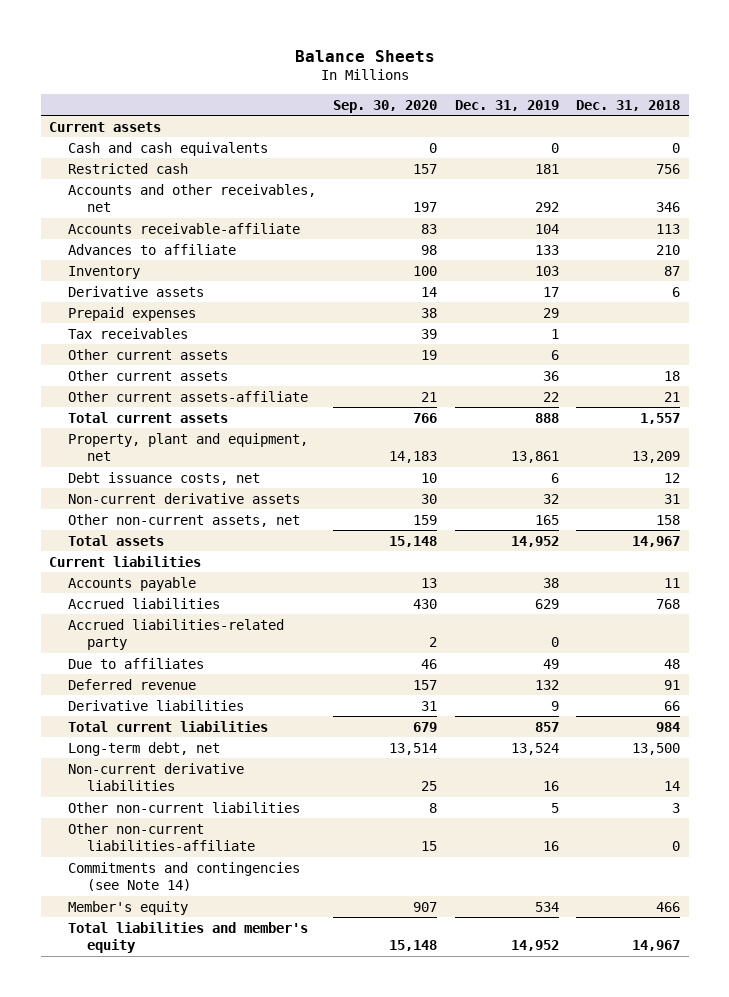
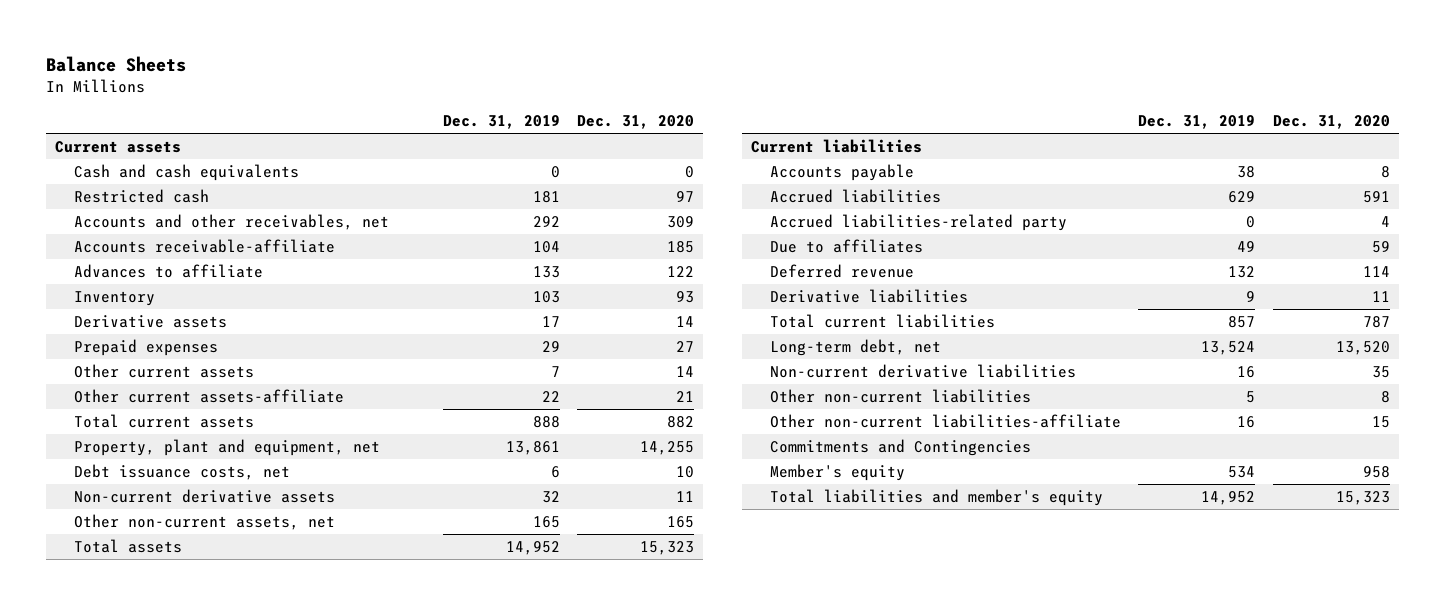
- | Sep. 30, 2020 | Dec. 31, 2019 | Dec. 31, 2018
+ | Dec. 31, 2019 | Dec. 31, 2020
- Tax receivables | 39 | 1 |
- Other current assets | 19 | 6 |
- Other current assets | | 36 | 18
+ Other current assets | 7 | 14
- Commitments and contingencies (see Note 14)
+ Commitments and Contingencies

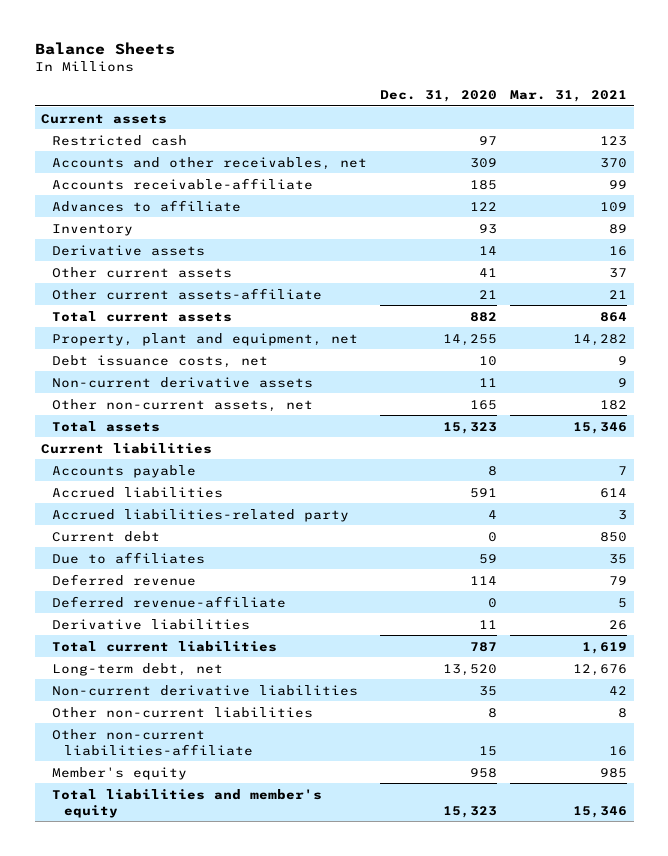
- | Dec. 31, 2019 | Dec. 31, 2020
+ | Dec. 31, 2020 | Mar. 31, 2021
- Cash and cash equivalents | 0 | 0
- Prepaid expenses | 29 | 27
- Other current assets | 7 | 14
+ Other current assets | 41 | 37
+ Current debt | 0 | 850
+ Deferred revenue-affiliate | 0 | 5
- Commitments and Contingencies

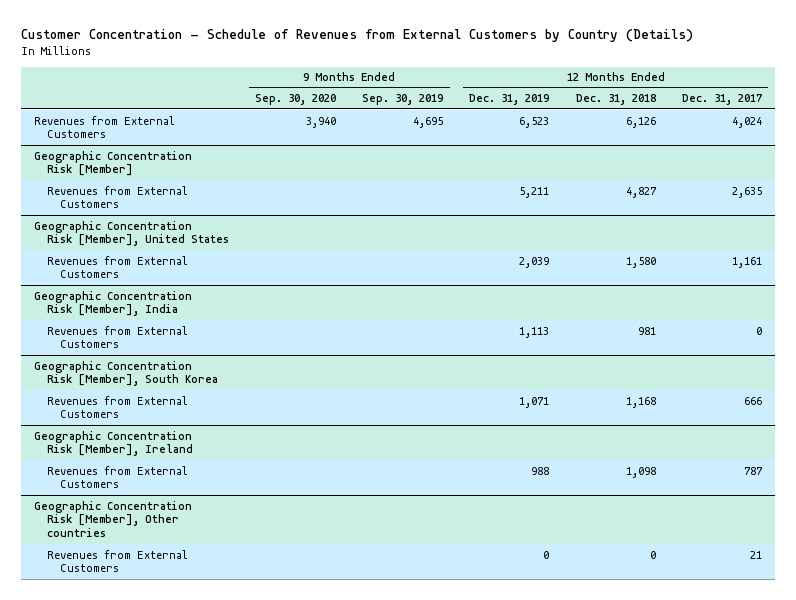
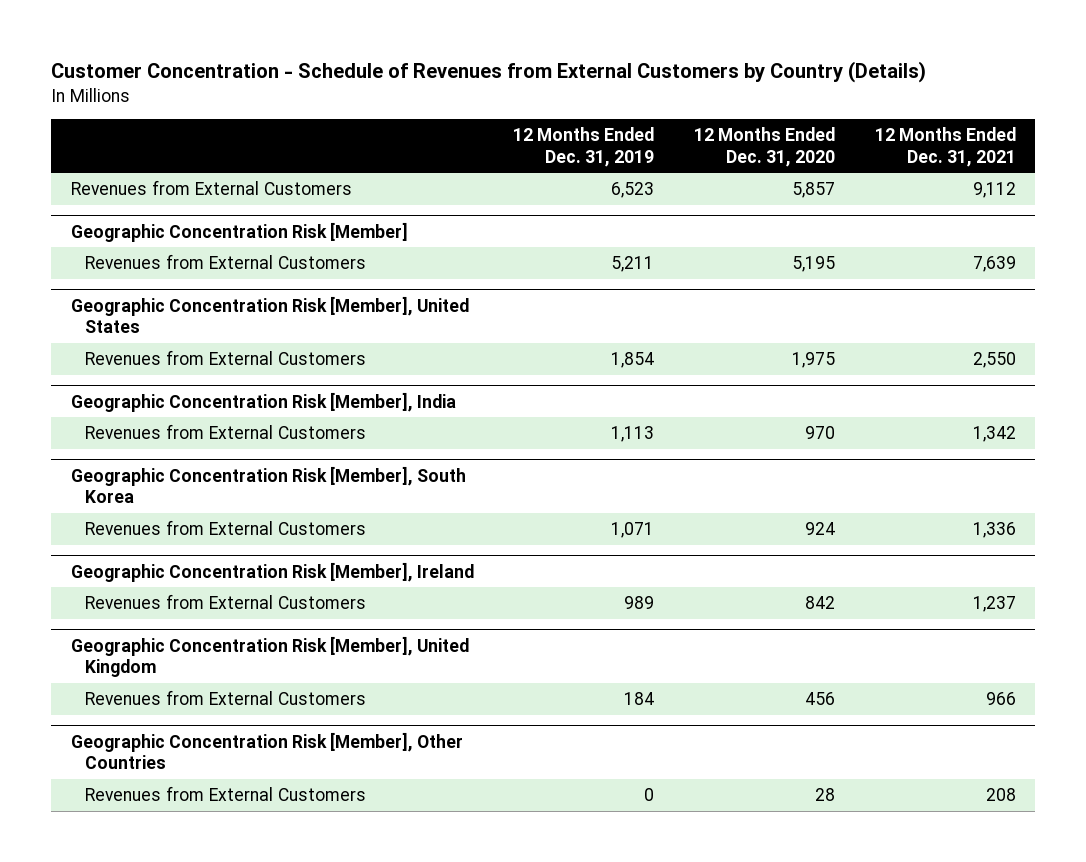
- | 9 Months Ended Sep. 30, 2020 | 9 Months Ended Sep. 30, 2019 | 12 Months Ended Dec. 31, 2019 | 12 Months Ended Dec. 31, 2018 | 12 Months Ended Dec. 31, 2017
+ | 12 Months Ended Dec. 31, 2019 | 12 Months Ended Dec. 31, 2020 | 12 Months Ended Dec. 31, 2021
@ Geographic Concentration Risk [Member], United States
- Revenues from External Customers | | | 2,039 | 1,580 | 1,161
+ Revenues from External Customers | 1,854 | 1,975 | 2,550
@ Geographic Concentration Risk [Member], Ireland
- Revenues from External Customers | | | 988 | 1,098 | 787
- Geographic Concentration Risk [Member], Other countries
@ Geographic Concentration Risk [Member], Ireland
+ Revenues from External Customers | 989 | 842 | 1,237
+ Geographic Concentration Risk [Member], United Kingdom
+ Revenues from External Customers | 184 | 456 | 966
+ Geographic Concentration Risk [Member], Other Countries

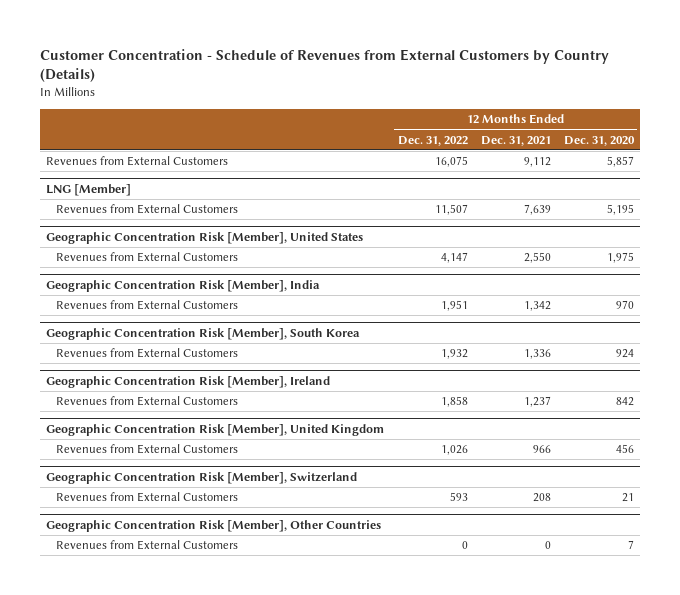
- | 12 Months Ended Dec. 31, 2019 | 12 Months Ended Dec. 31, 2020 | 12 Months Ended Dec. 31, 2021
+ | 12 Months Ended Dec. 31, 2022 | 12 Months Ended Dec. 31, 2021 | 12 Months Ended Dec. 31, 2020
- Geographic Concentration Risk [Member]
+ LNG [Member]
+ Geographic Concentration Risk [Member], Switzerland
+ Revenues from External Customers | 593 | 208 | 21
@ Geographic Concentration Risk [Member], Other Countries
- Revenues from External Customers | 0 | 28 | 208
+ Revenues from External Customers | 0 | 0 | 7

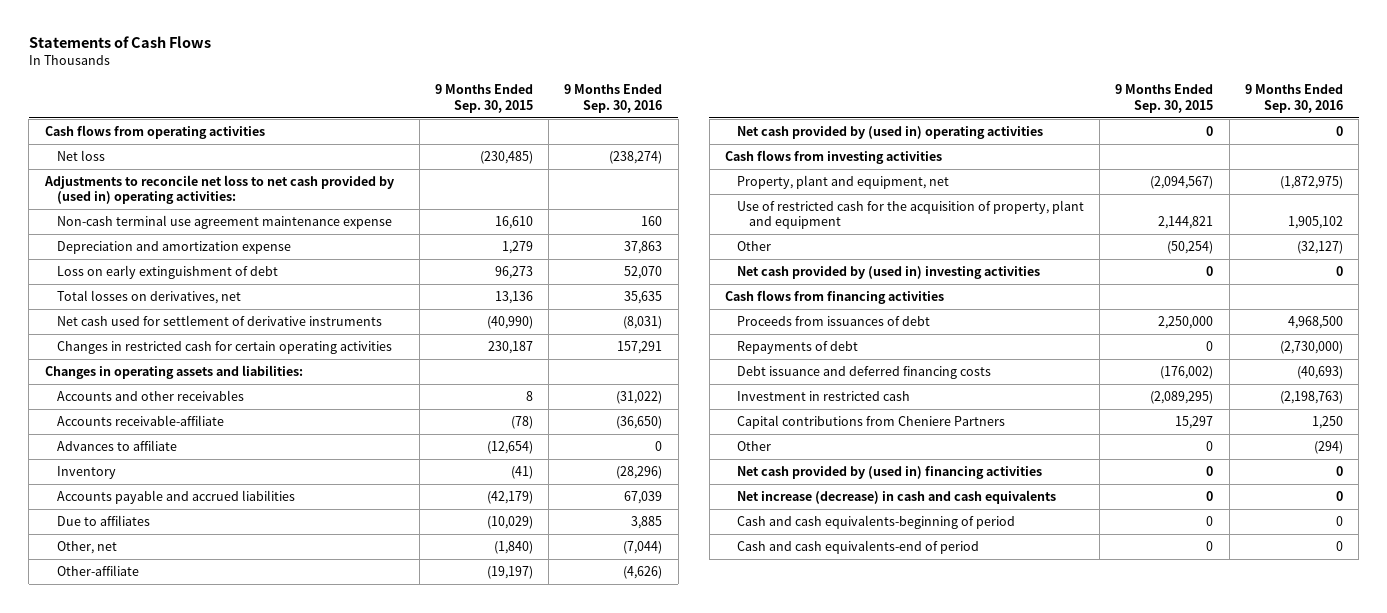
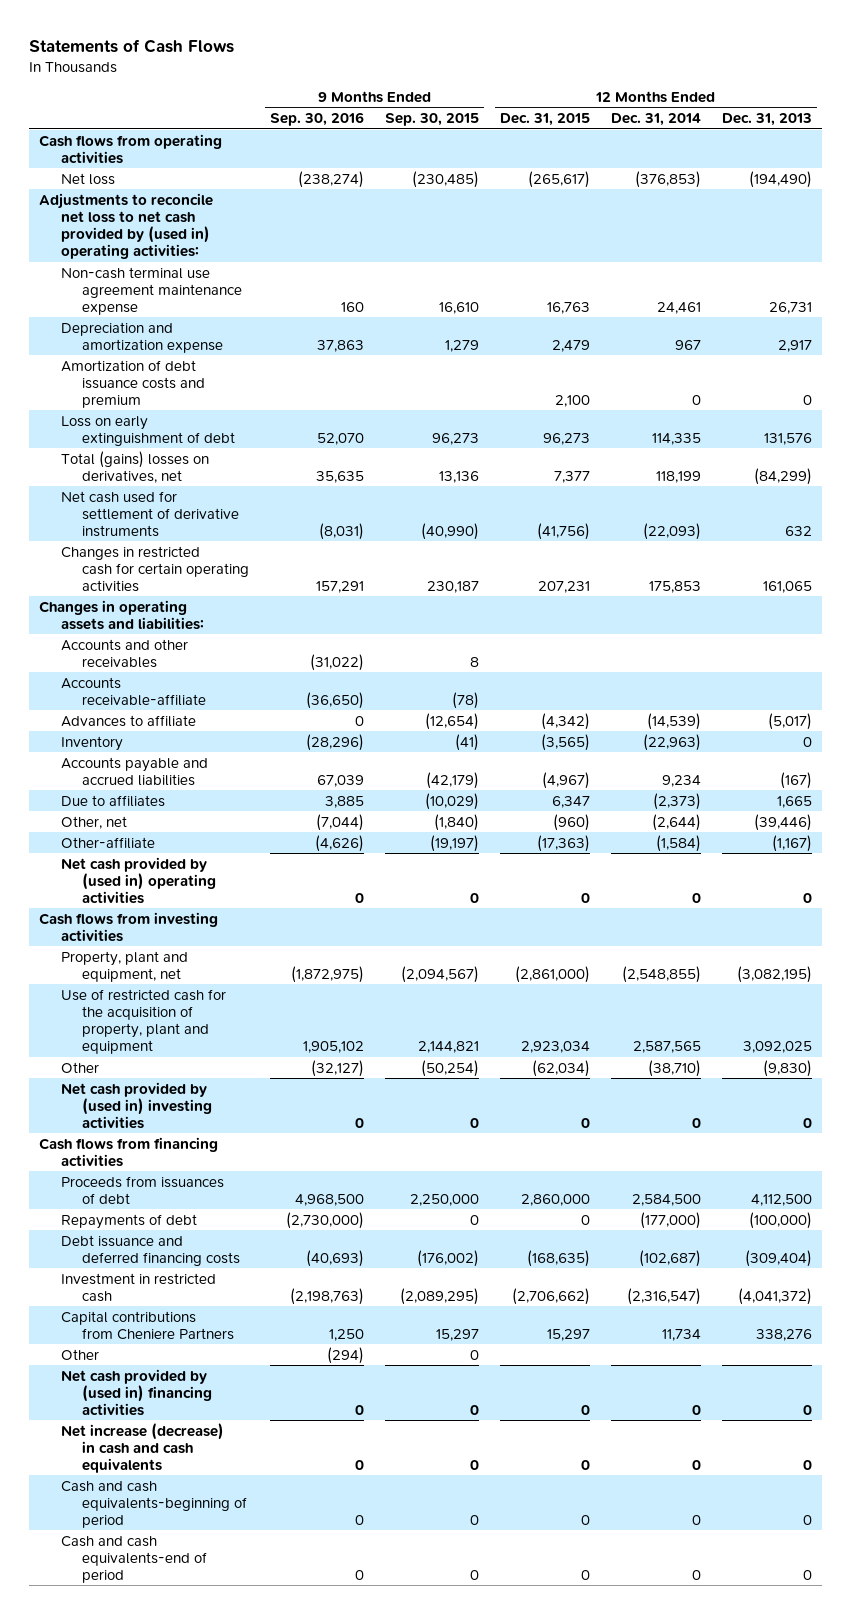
- | 9 Months Ended Sep. 30, 2015 | 9 Months Ended Sep. 30, 2016
+ | 9 Months Ended Sep. 30, 2016 | 9 Months Ended Sep. 30, 2015 | 12 Months Ended Dec. 31, 2015 | 12 Months Ended Dec. 31, 2014 | 12 Months Ended Dec. 31, 2013
+ Amortization of debt issuance costs and premium | | | 2,100 | 0 | 0
- Total losses on derivatives, net | 13,136 | 35,635
+ Total (gains) losses on derivatives, net | 35,635 | 13,136 | 7,377 | 118,199 | (84,299)

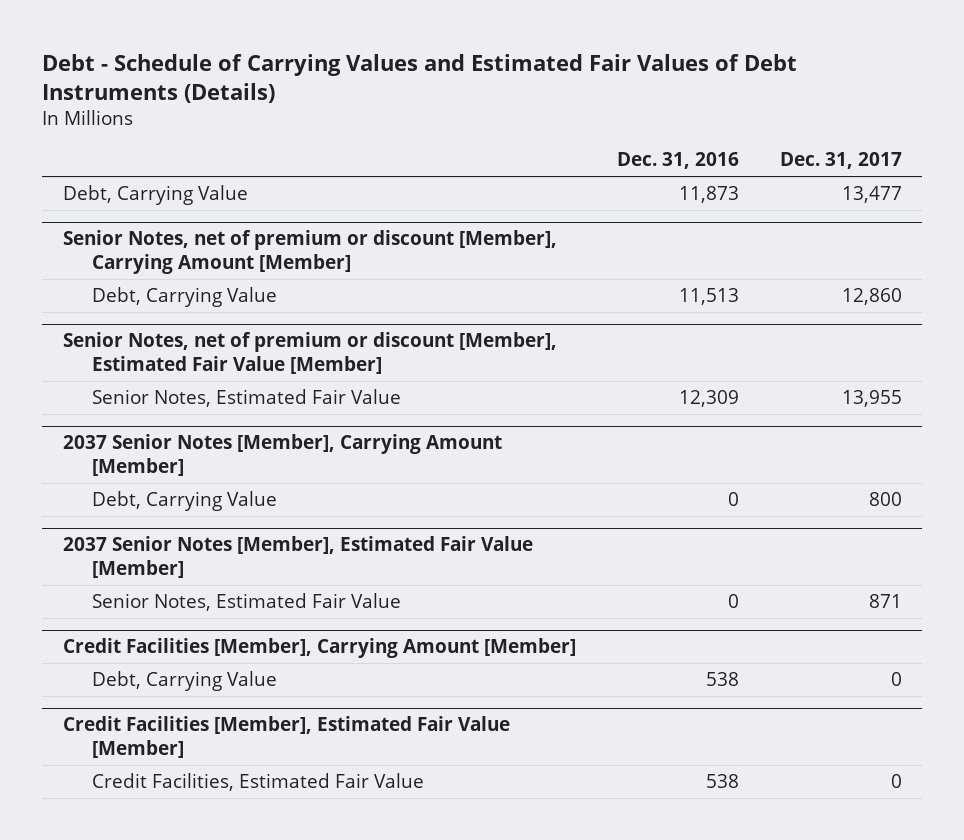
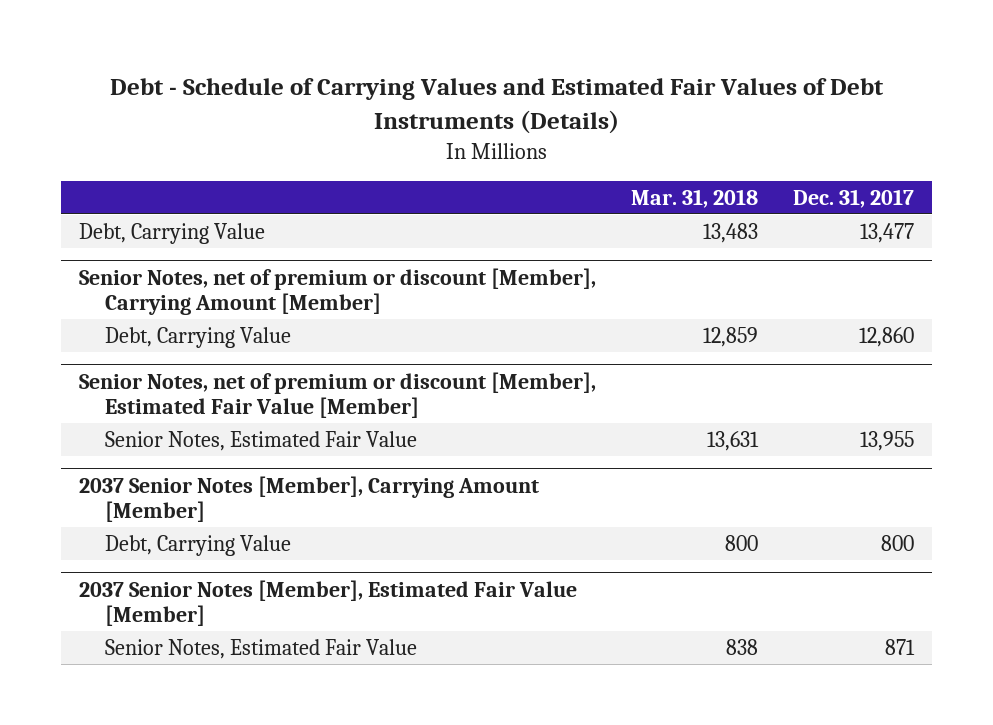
- | Dec. 31, 2016 | Dec. 31, 2017
+ | Mar. 31, 2018 | Dec. 31, 2017
- Credit Facilities [Member], Carrying Amount [Member]
- Debt, Carrying Value | 538 | 0
- Credit Facilities [Member], Estimated Fair Value [Member]
- Credit Facilities, Estimated Fair Value | 538 | 0

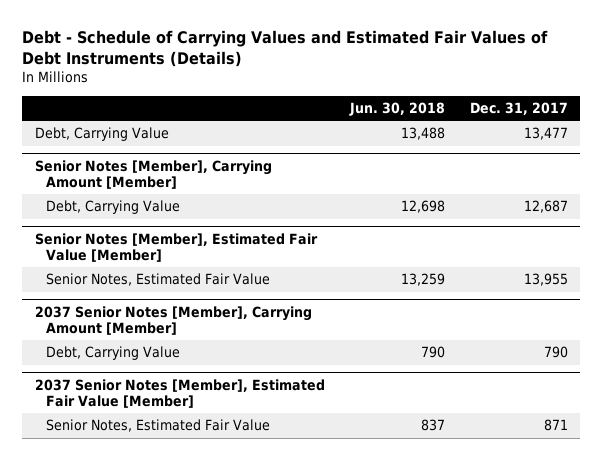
- | Mar. 31, 2018 | Dec. 31, 2017
+ | Jun. 30, 2018 | Dec. 31, 2017
- Senior Notes, net of premium or discount [Member], Carrying Amount [Member]
- Debt, Carrying Value | 12,859 | 12,860
- Senior Notes, net of premium or discount [Member], Estimated Fair Value [Member]
+ Senior Notes [Member], Carrying Amount [Member]
+ Debt, Carrying Value | 12,698 | 12,687
+ Senior Notes [Member], Estimated Fair Value [Member]
@ 2037 Senior Notes [Member], Carrying Amount [Member]
- Debt, Carrying Value | 800 | 800
+ Debt, Carrying Value | 790 | 790

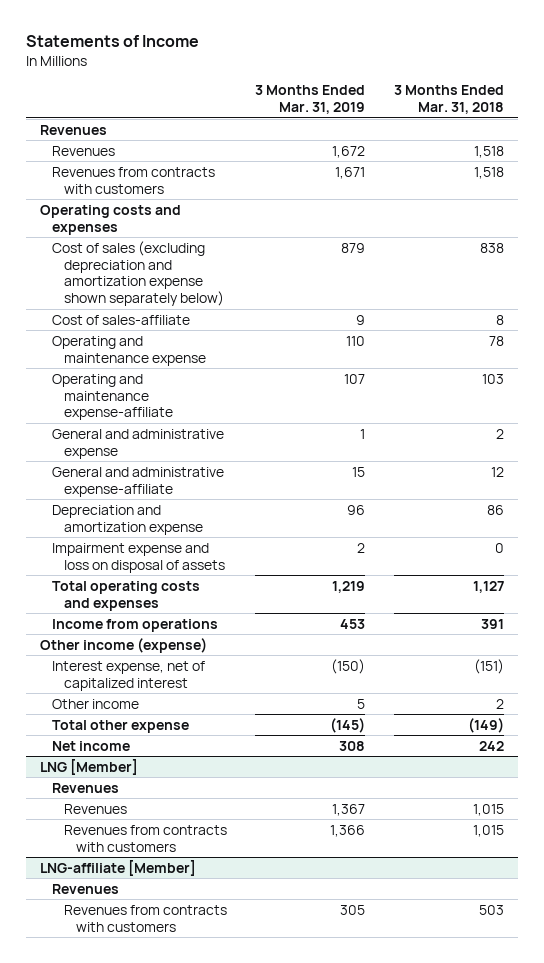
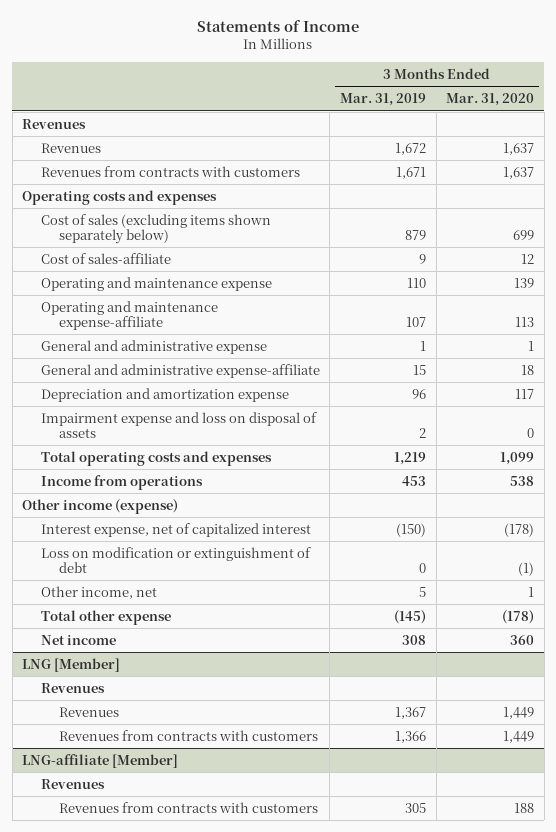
- | 3 Months Ended Mar. 31, 2019 | 3 Months Ended Mar. 31, 2018
+ | 3 Months Ended Mar. 31, 2019 | 3 Months Ended Mar. 31, 2020
- Cost of sales (excluding depreciation and amortization expense shown separately below) | 879 | 838
+ Cost of sales (excluding items shown separately below) | 879 | 699
- Other income | 5 | 2
+ Loss on modification or extinguishment of debt | 0 | (1)
+ Other income, net | 5 | 1

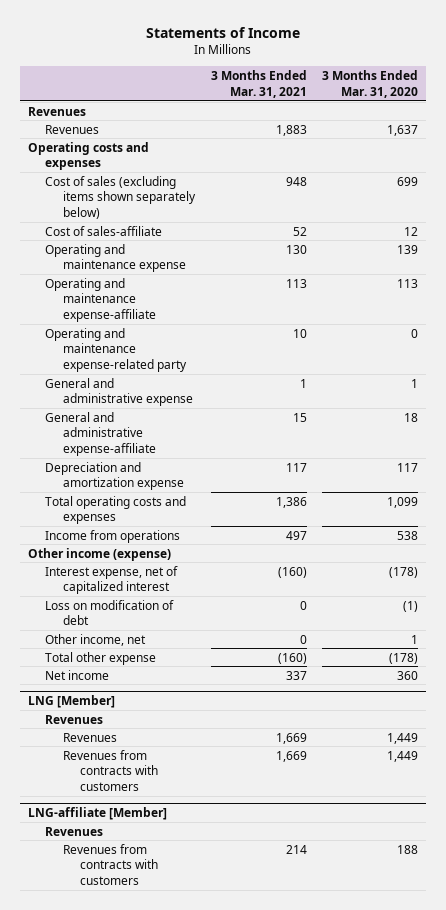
- | 3 Months Ended Mar. 31, 2019 | 3 Months Ended Mar. 31, 2020
+ | 3 Months Ended Mar. 31, 2021 | 3 Months Ended Mar. 31, 2020
- Revenues from contracts with customers | 1,671 | 1,637
+ Operating and maintenance expense-related party | 10 | 0
- Impairment expense and loss on disposal of assets | 2 | 0
- Loss on modification or extinguishment of debt | 0 | (1)
+ Loss on modification of debt | 0 | (1)

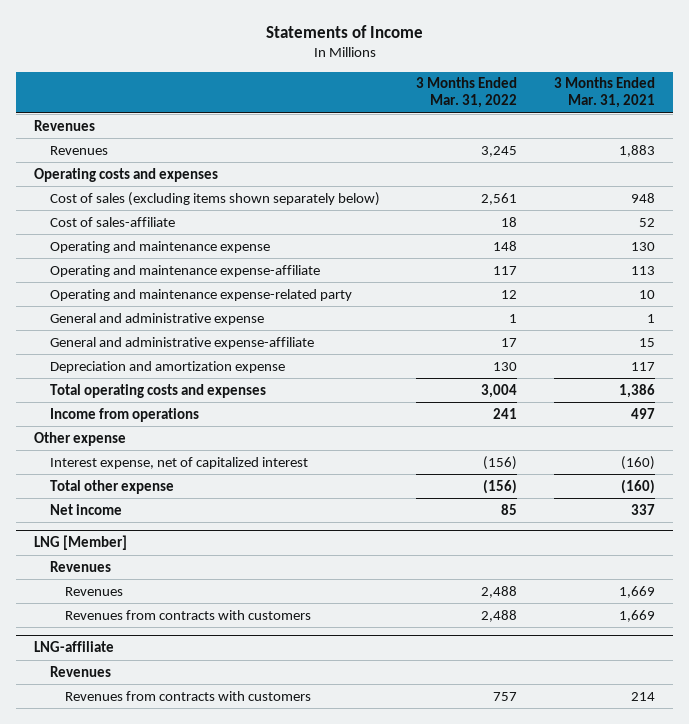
- | 3 Months Ended Mar. 31, 2021 | 3 Months Ended Mar. 31, 2020
+ | 3 Months Ended Mar. 31, 2022 | 3 Months Ended Mar. 31, 2021
- Other income (expense)
+ Other expense
- Loss on modification of debt | 0 | (1)
- Other income, net | 0 | 1
- LNG-affiliate [Member]
+ LNG-affiliate

